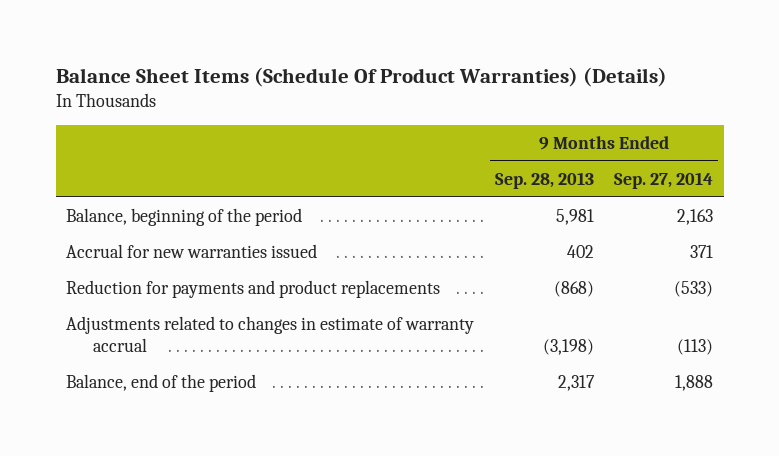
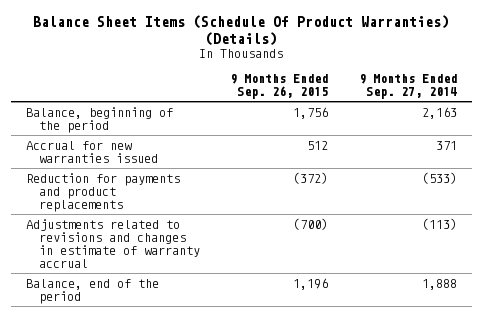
- | 9 Months Ended Sep. 28, 2013 | 9 Months Ended Sep. 27, 2014
+ | 9 Months Ended Sep. 26, 2015 | 9 Months Ended Sep. 27, 2014
- Adjustments related to changes in estimate of warranty accrual | (3,198) | (113)
+ Adjustments related to revisions and changes in estimate of warranty accrual | (700) | (113)

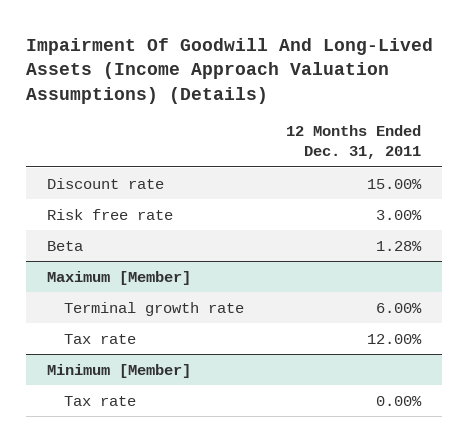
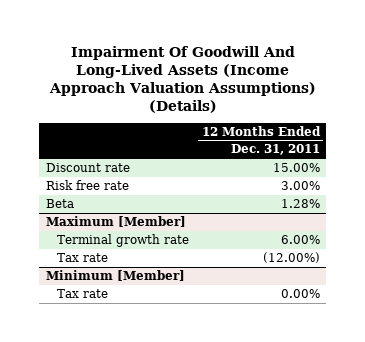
@ Maximum [Member]
- Tax rate | 12.00%
+ Tax rate | (12.00%)

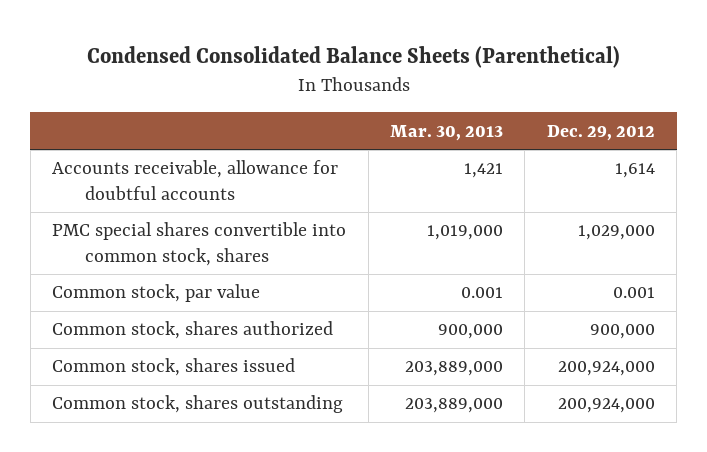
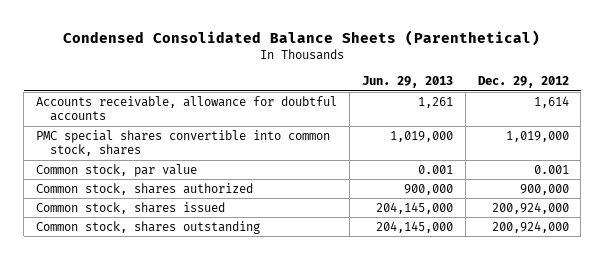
- | Mar. 30, 2013 | Dec. 29, 2012
+ | Jun. 29, 2013 | Dec. 29, 2012
- PMC special shares convertible into common stock, shares | 1,019,000 | 1,029,000
+ PMC special shares convertible into common stock, shares | 1,019,000 | 1,019,000

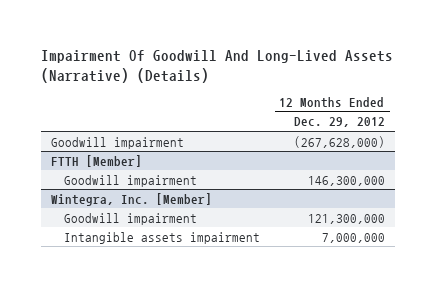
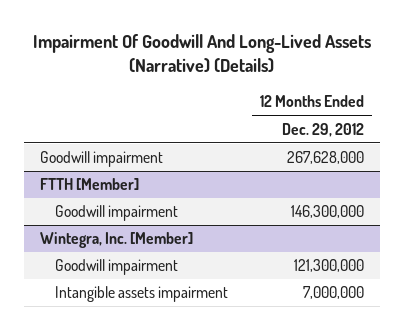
- Goodwill impairment | (267,628,000)
+ Goodwill impairment | 267,628,000

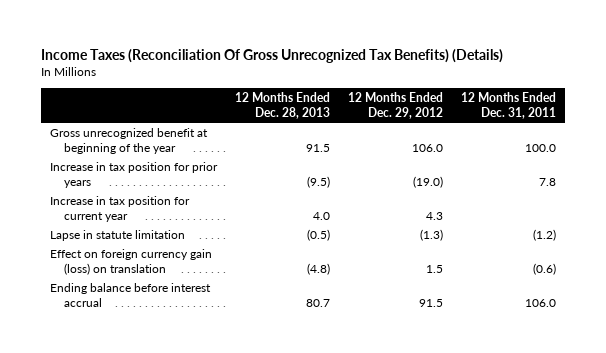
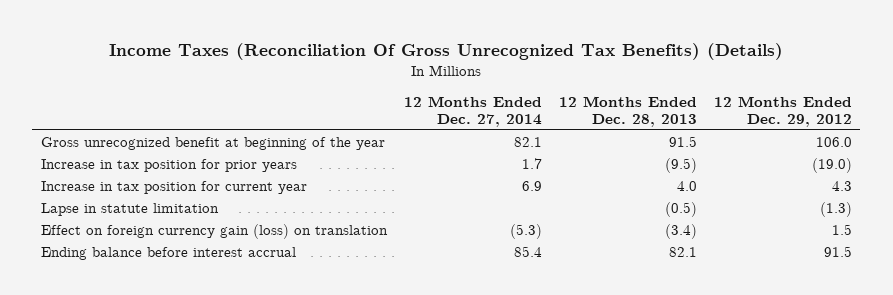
- | 12 Months Ended Dec. 28, 2013 | 12 Months Ended Dec. 29, 2012 | 12 Months Ended Dec. 31, 2011
+ | 12 Months Ended Dec. 27, 2014 | 12 Months Ended Dec. 28, 2013 | 12 Months Ended Dec. 29, 2012
- Effect on foreign currency gain (loss) on translation | (4.8) | 1.5 | (0.6)
- Ending balance before interest accrual | 80.7 | 91.5 | 106.0
+ Effect on foreign currency gain (loss) on translation | (5.3) | (3.4) | 1.5
+ Ending balance before interest accrual | 85.4 | 82.1 | 91.5

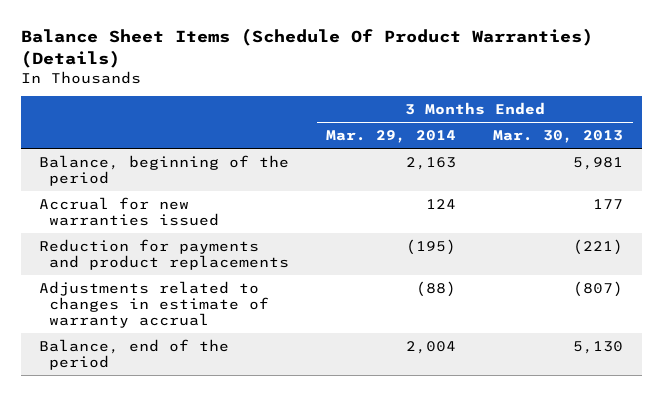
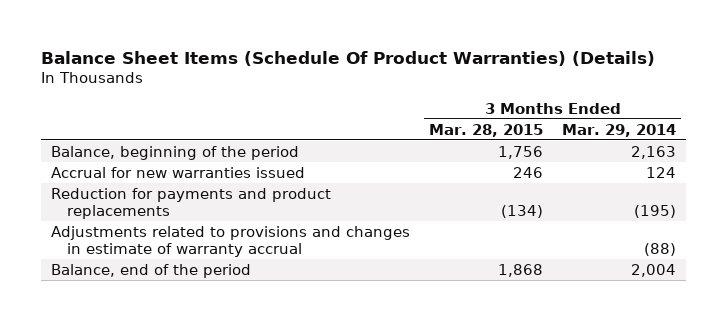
- | 3 Months Ended Mar. 29, 2014 | 3 Months Ended Mar. 30, 2013
+ | 3 Months Ended Mar. 28, 2015 | 3 Months Ended Mar. 29, 2014
- Adjustments related to changes in estimate of warranty accrual | (88) | (807)
+ Adjustments related to provisions and changes in estimate of warranty accrual | | (88)

